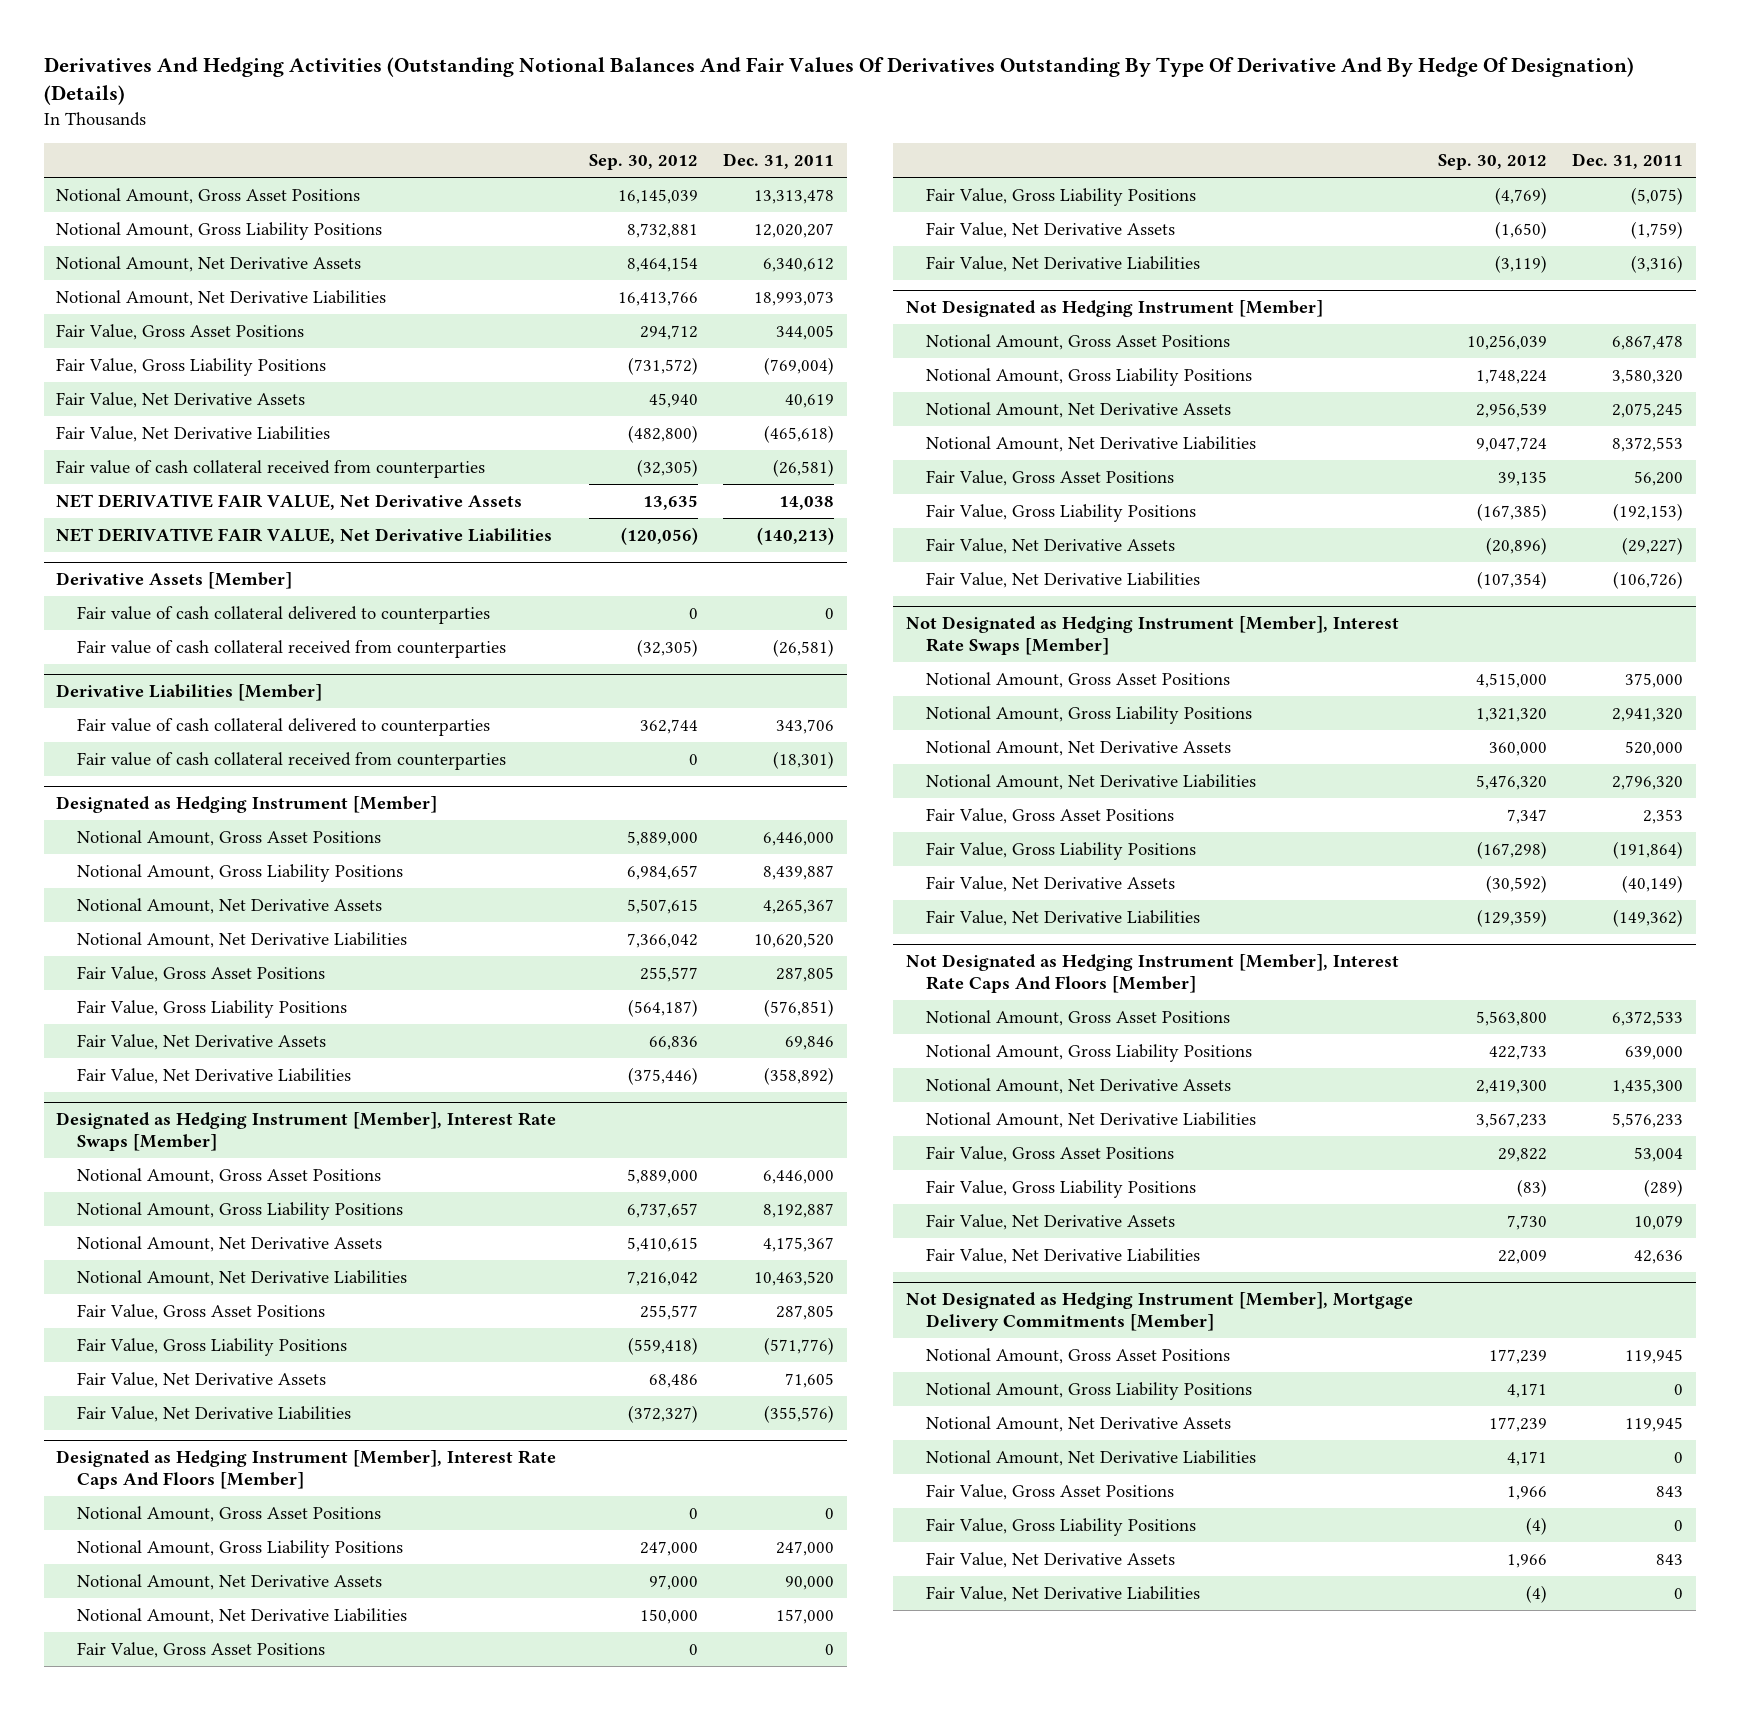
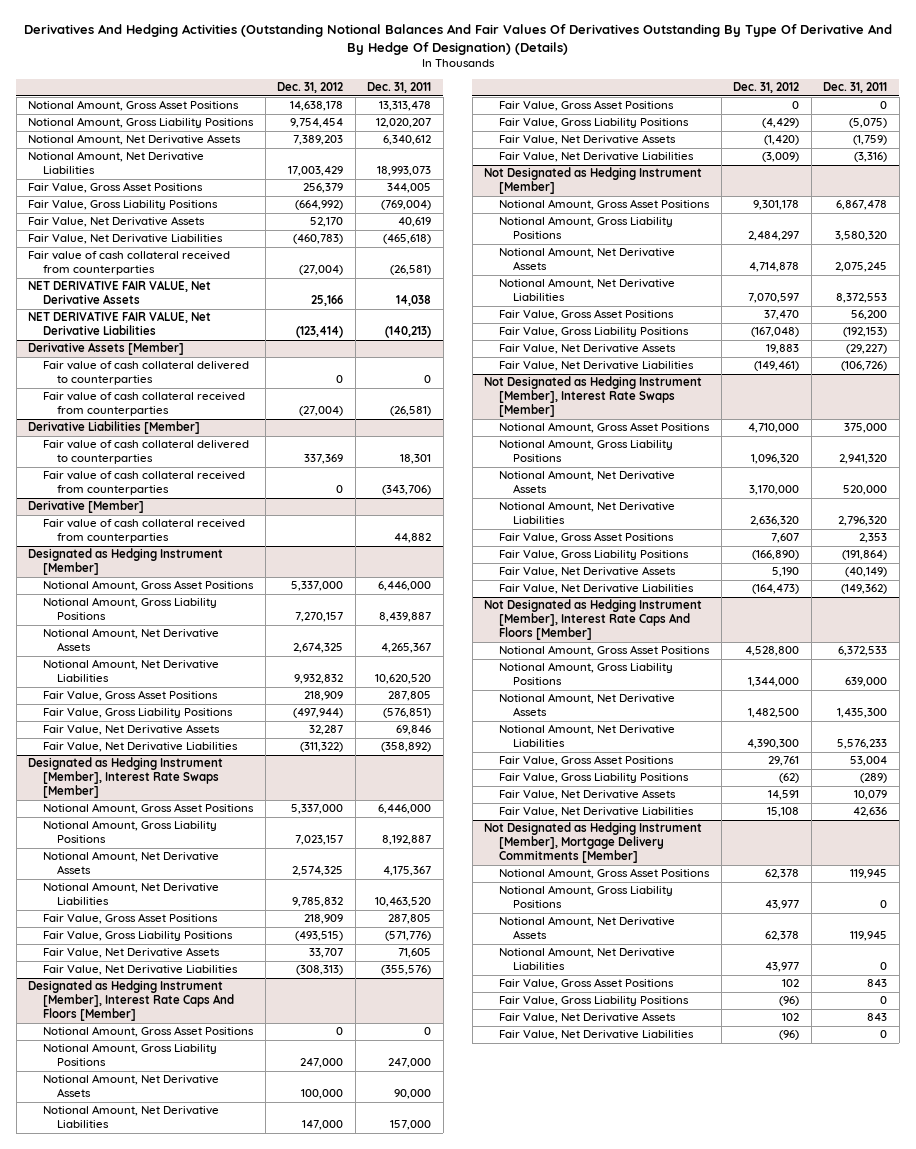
- | Sep. 30, 2012 | Dec. 31, 2011
+ | Dec. 31, 2012 | Dec. 31, 2011
@ Derivative Liabilities [Member]
- Fair value of cash collateral delivered to counterparties | 362,744 | 343,706
- Fair value of cash collateral received from counterparties | 0 | (18,301)
+ Fair value of cash collateral delivered to counterparties | 337,369 | 18,301
+ Fair value of cash collateral received from counterparties | 0 | (343,706)
+ Derivative [Member]
+ Fair value of cash collateral received from counterparties | | 44,882

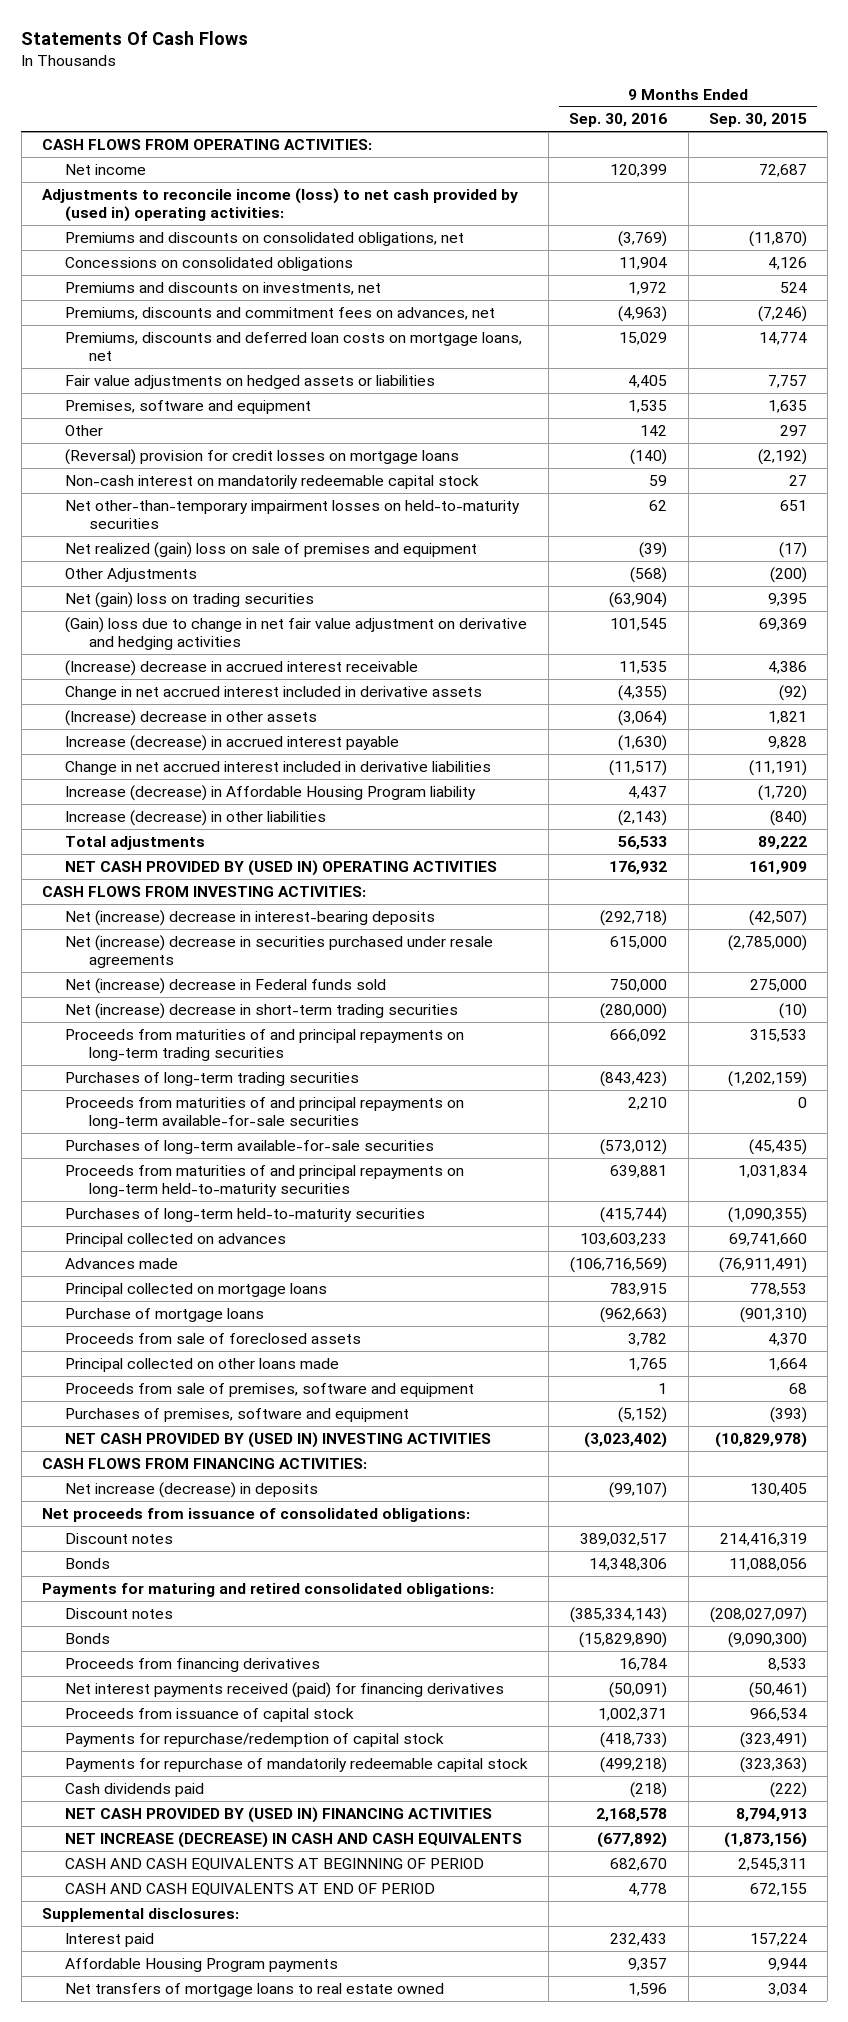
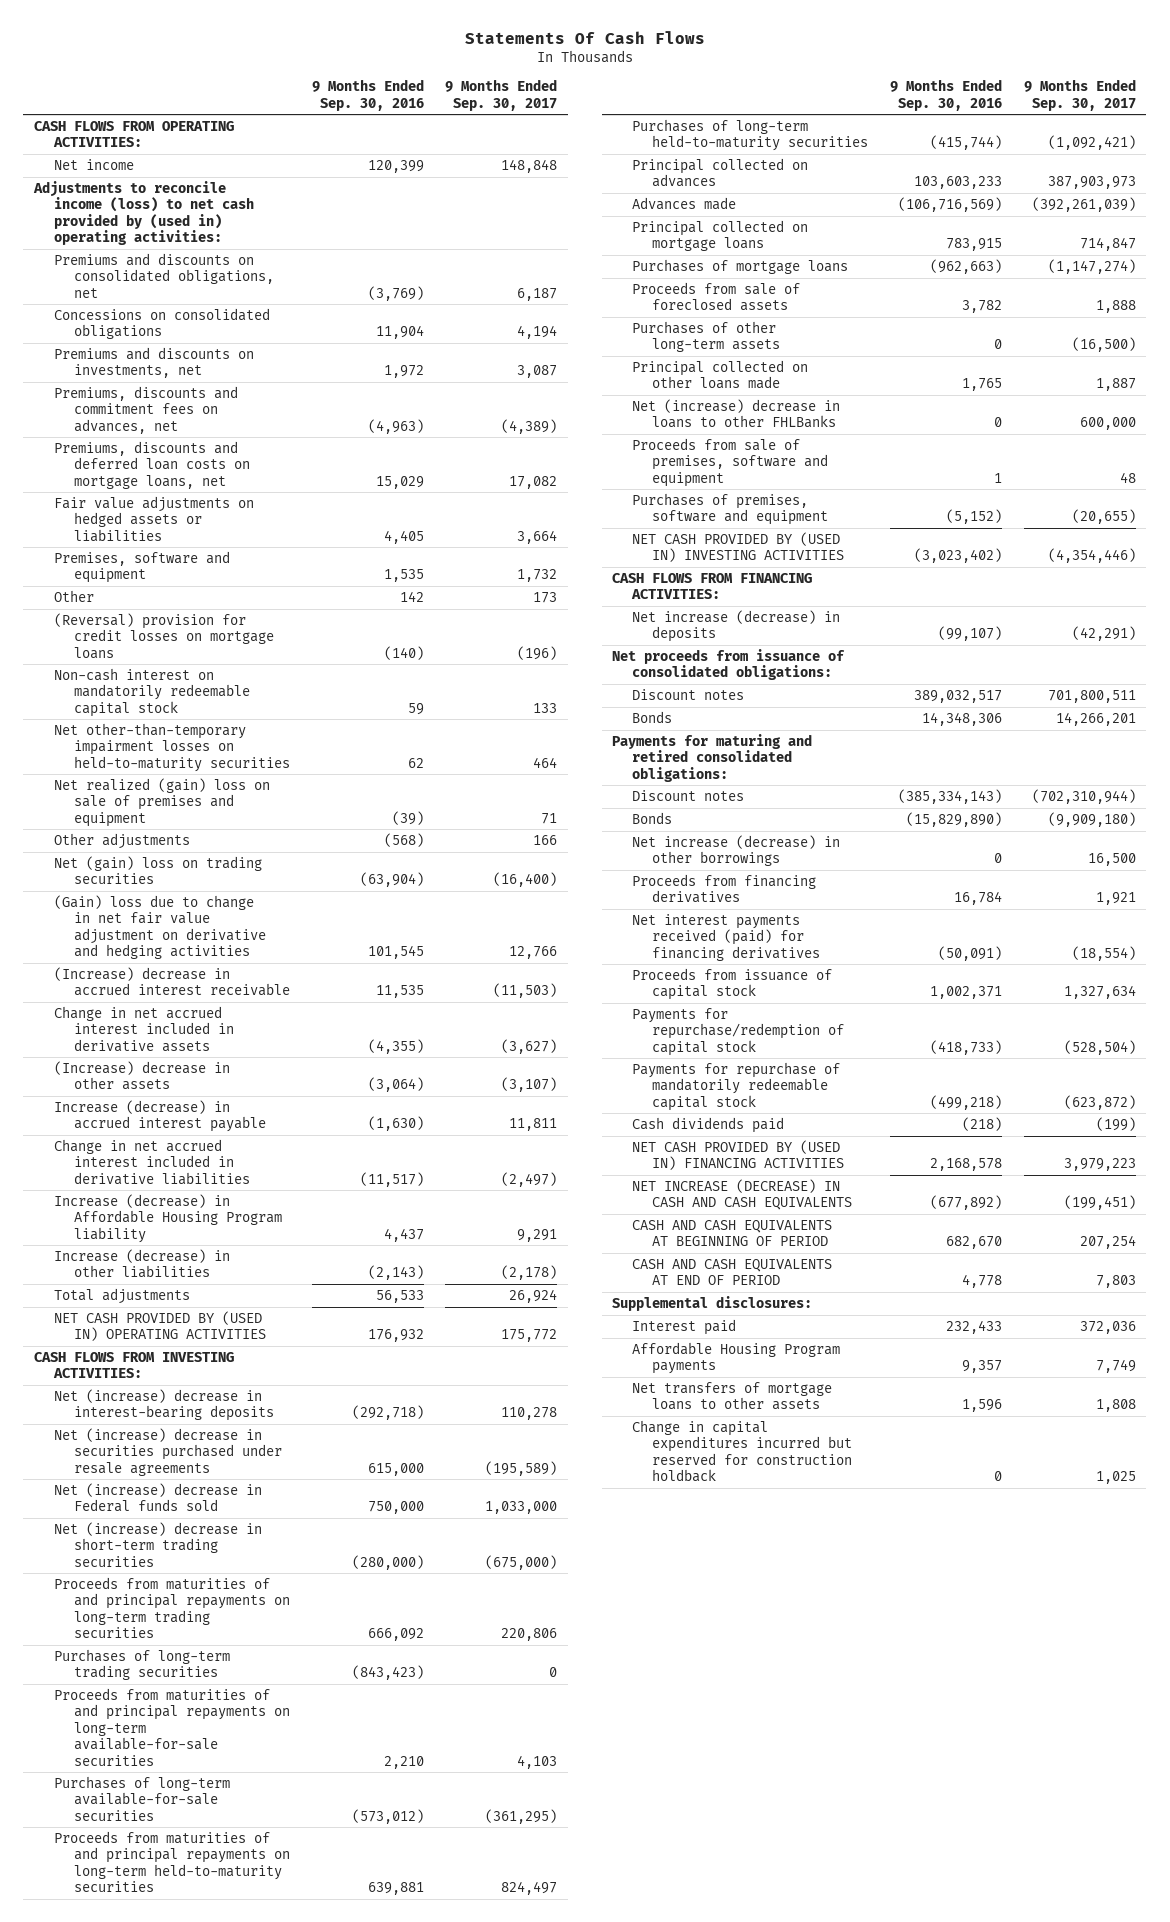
- | 9 Months Ended Sep. 30, 2016 | 9 Months Ended Sep. 30, 2015
+ | 9 Months Ended Sep. 30, 2016 | 9 Months Ended Sep. 30, 2017
- Other Adjustments | (568) | (200)
+ Other adjustments | (568) | 166
- Purchase of mortgage loans | (962,663) | (901,310)
+ Purchases of mortgage loans | (962,663) | (1,147,274)
+ Purchases of other long-term assets | 0 | (16,500)
+ Net (increase) decrease in loans to other FHLBanks | 0 | 600,000
+ Net increase (decrease) in other borrowings | 0 | 16,500
- Net transfers of mortgage loans to real estate owned | 1,596 | 3,034
+ Net transfers of mortgage loans to other assets | 1,596 | 1,808
+ Change in capital expenditures incurred but reserved for construction holdback | 0 | 1,025

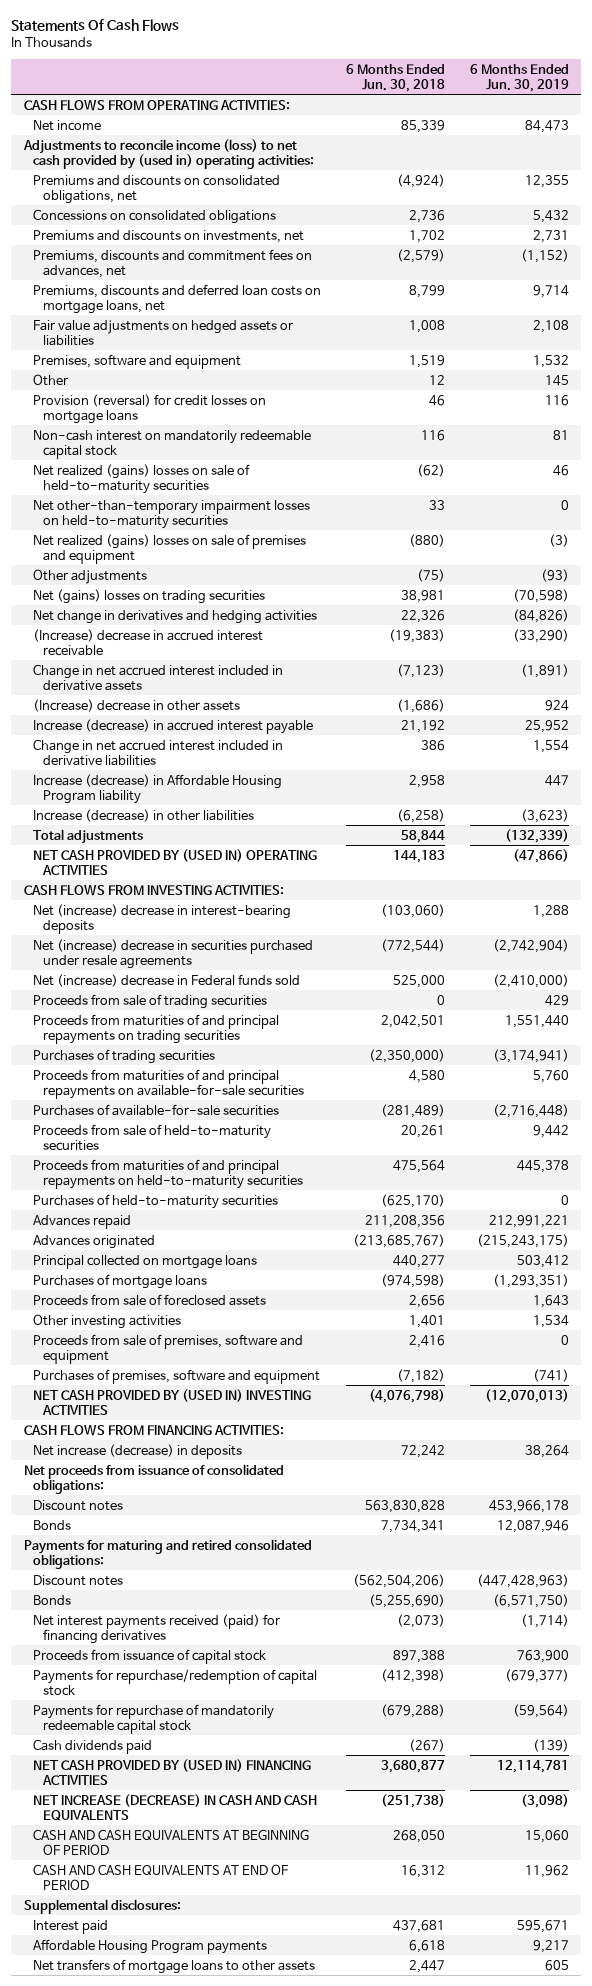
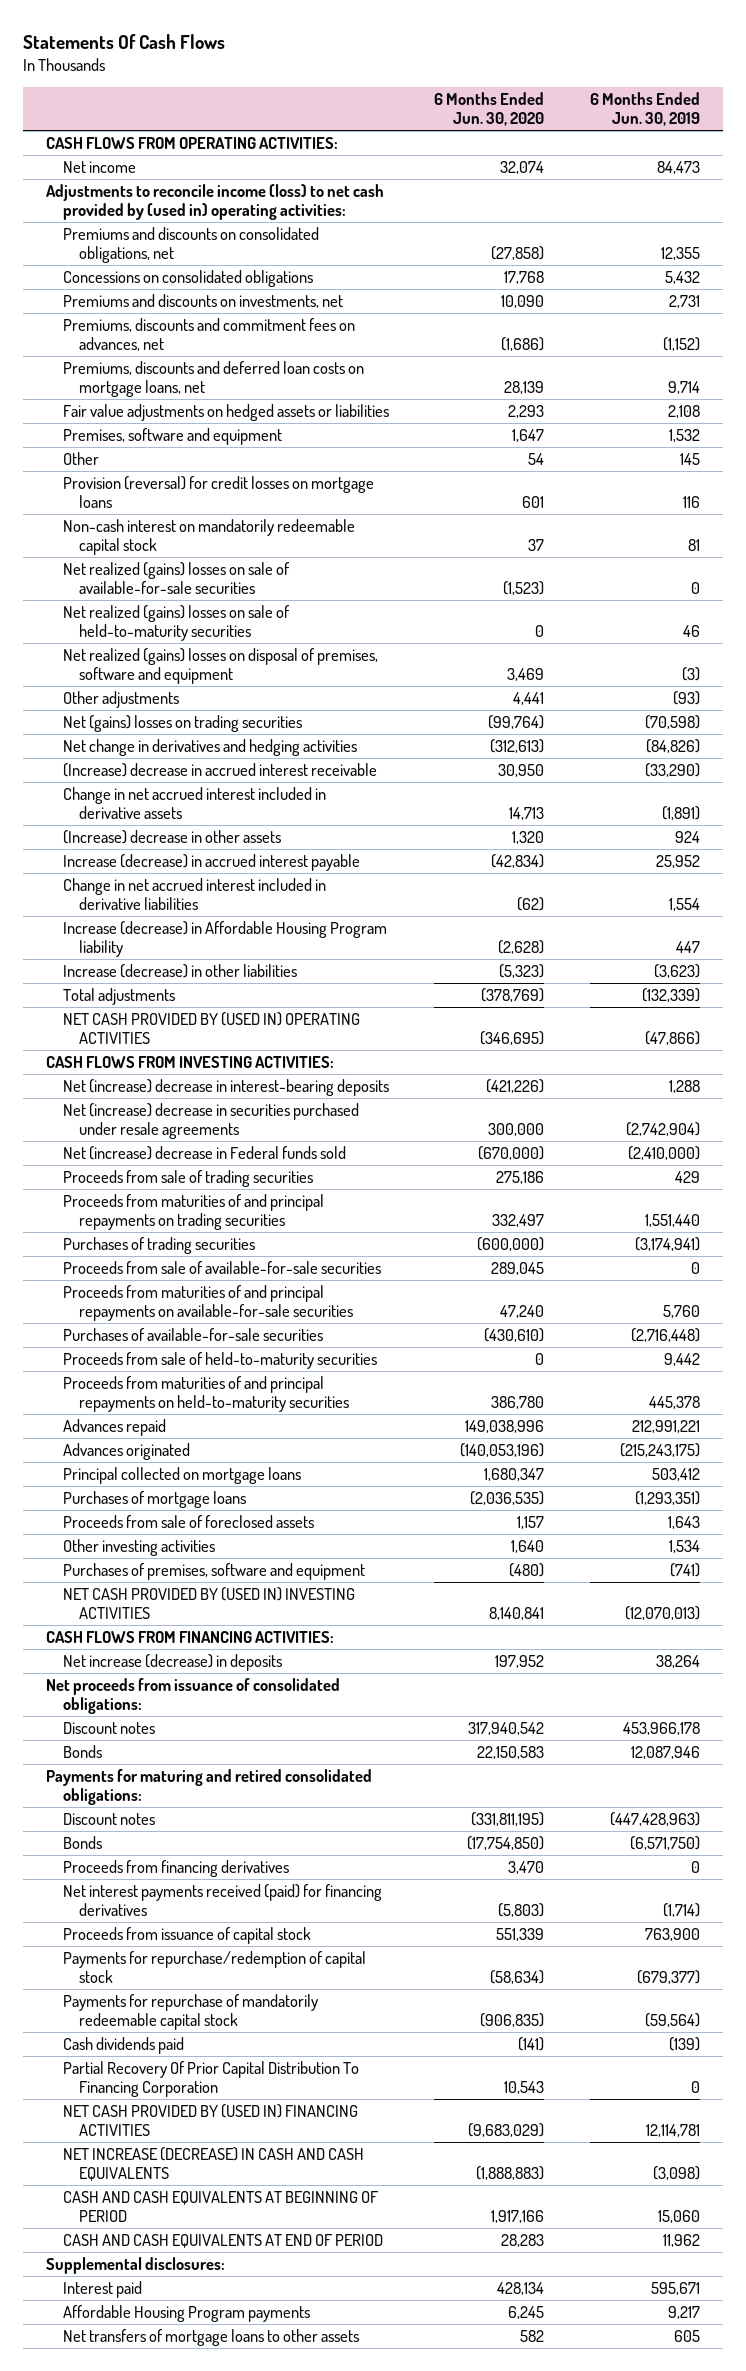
- | 6 Months Ended Jun. 30, 2018 | 6 Months Ended Jun. 30, 2019
+ | 6 Months Ended Jun. 30, 2020 | 6 Months Ended Jun. 30, 2019
+ Net realized (gains) losses on sale of available-for-sale securities | (1,523) | 0
- Net other-than-temporary impairment losses on held-to-maturity securities | 33 | 0
- Net realized (gains) losses on sale of premises and equipment | (880) | (3)
+ Net realized (gains) losses on disposal of premises, software and equipment | 3,469 | (3)
+ Proceeds from sale of available-for-sale securities | 289,045 | 0
- Purchases of held-to-maturity securities | (625,170) | 0
- Proceeds from sale of premises, software and equipment | 2,416 | 0
+ Proceeds from financing derivatives | 3,470 | 0
+ Partial Recovery Of Prior Capital Distribution To Financing Corporation | 10,543 | 0

